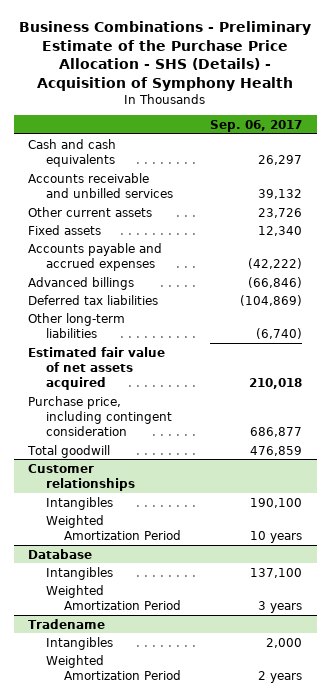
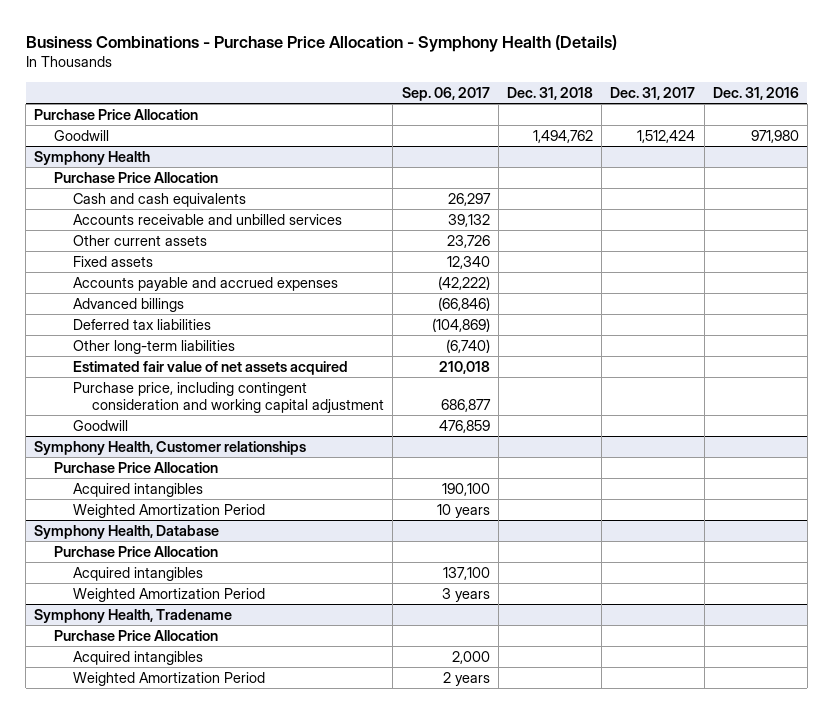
- Business Combinations - Preliminary Estimate of the Purchase Price Allocation - SHS (Details) - Acquisition of Symphony Health
+ Business Combinations - Purchase Price Allocation - Symphony Health (Details)
- | Sep. 06, 2017
+ | Sep. 06, 2017 | Dec. 31, 2018 | Dec. 31, 2017 | Dec. 31, 2016
+ Purchase Price Allocation
+ Goodwill | | 1,494,762 | 1,512,424 | 971,980
+ Symphony Health
+ Purchase Price Allocation
- Purchase price, including contingent consideration | 686,877
- Total goodwill | 476,859
- Customer relationships
- Intangibles | 190,100
+ Purchase price, including contingent consideration and working capital adjustment | 686,877 | | |
+ Goodwill | 476,859 | | |
+ Symphony Health, Customer relationships
+ Purchase Price Allocation
+ Acquired intangibles | 190,100 | | |
- Database
- Intangibles | 137,100
+ Symphony Health, Database
+ Purchase Price Allocation
+ Acquired intangibles | 137,100 | | |
- Tradename
- Intangibles | 2,000
+ Symphony Health, Tradename
+ Purchase Price Allocation
+ Acquired intangibles | 2,000 | | |

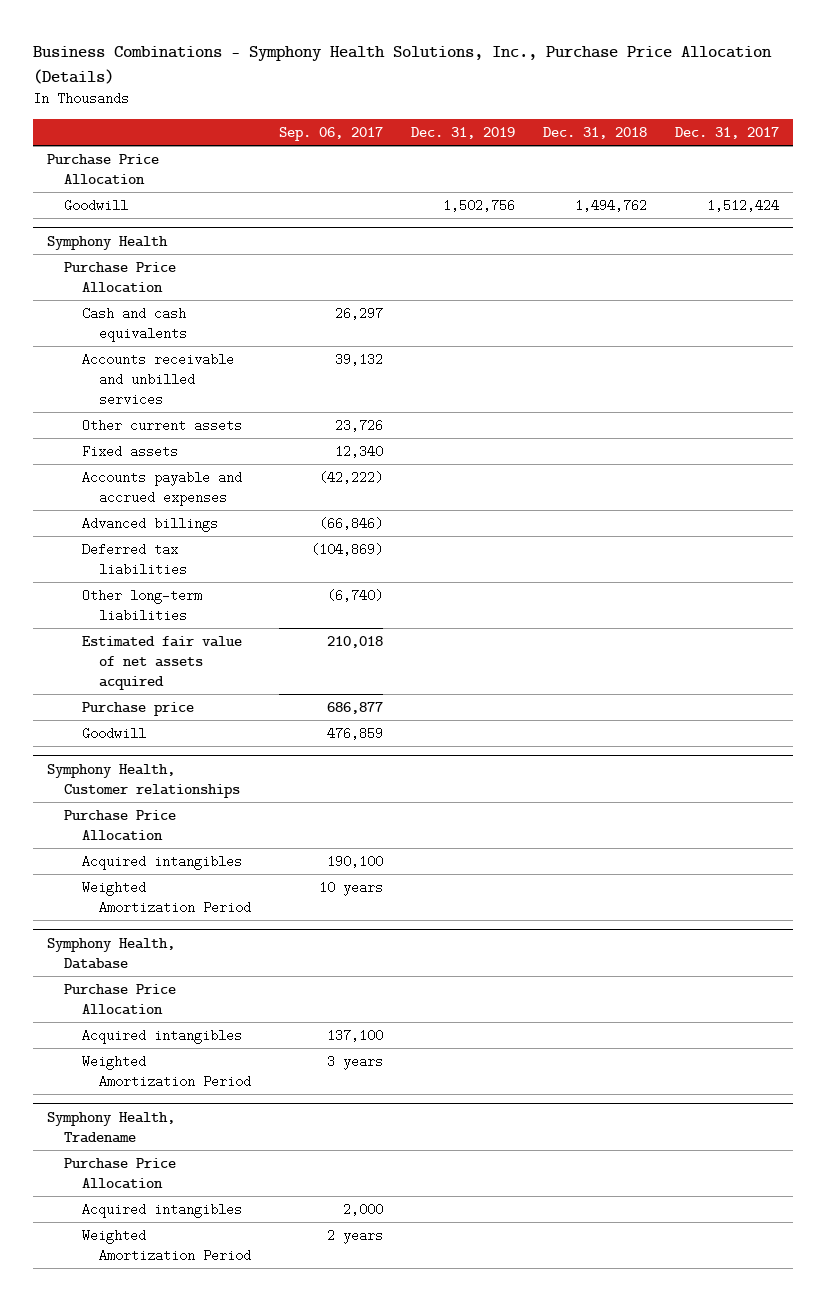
- Business Combinations - Purchase Price Allocation - Symphony Health (Details)
+ Business Combinations - Symphony Health Solutions, Inc., Purchase Price Allocation (Details)
- | Sep. 06, 2017 | Dec. 31, 2018 | Dec. 31, 2017 | Dec. 31, 2016
+ | Sep. 06, 2017 | Dec. 31, 2019 | Dec. 31, 2018 | Dec. 31, 2017
@ Symphony Health
- Purchase price, including contingent consideration and working capital adjustment | 686,877 | | |
+ Purchase price | 686,877 | | |

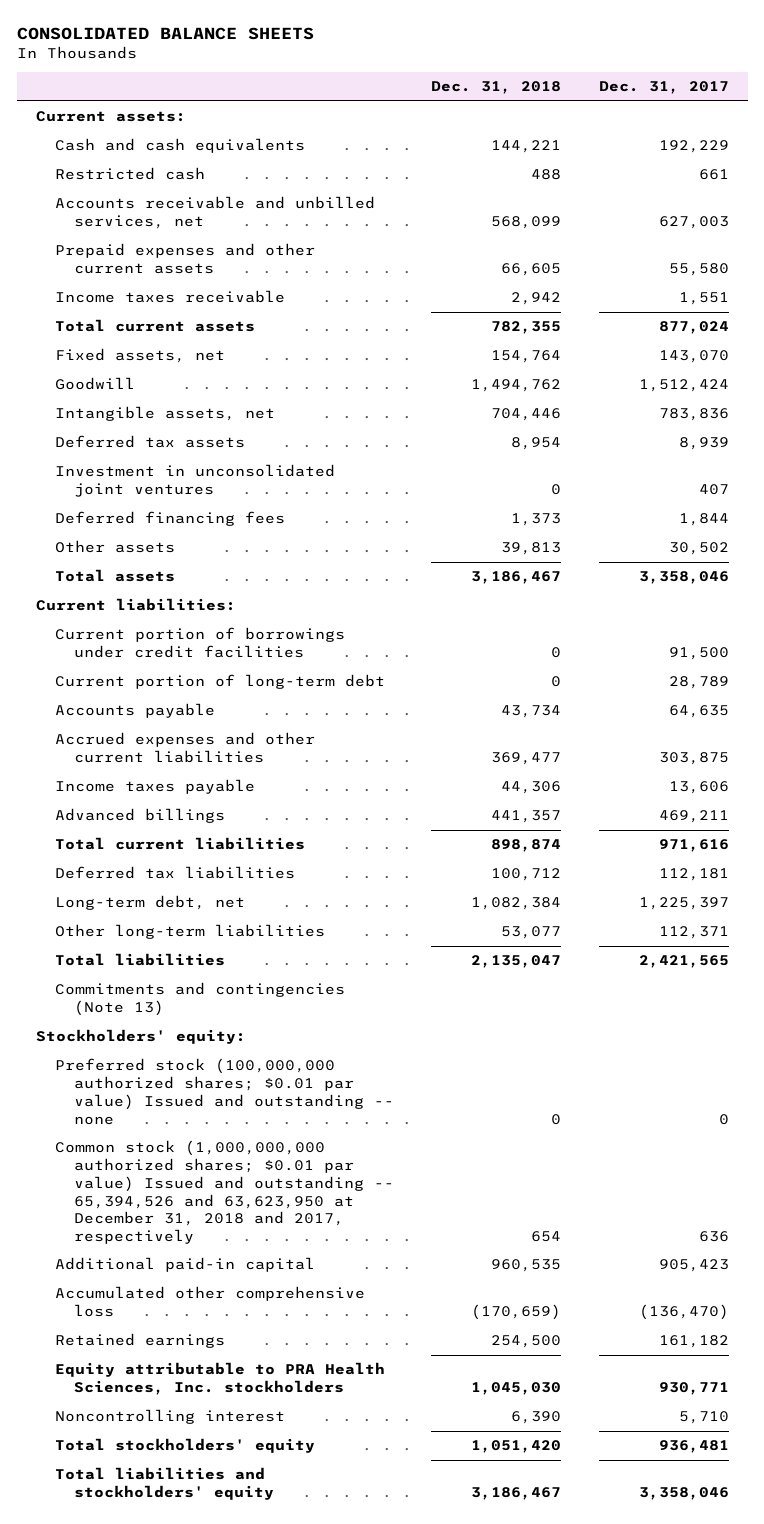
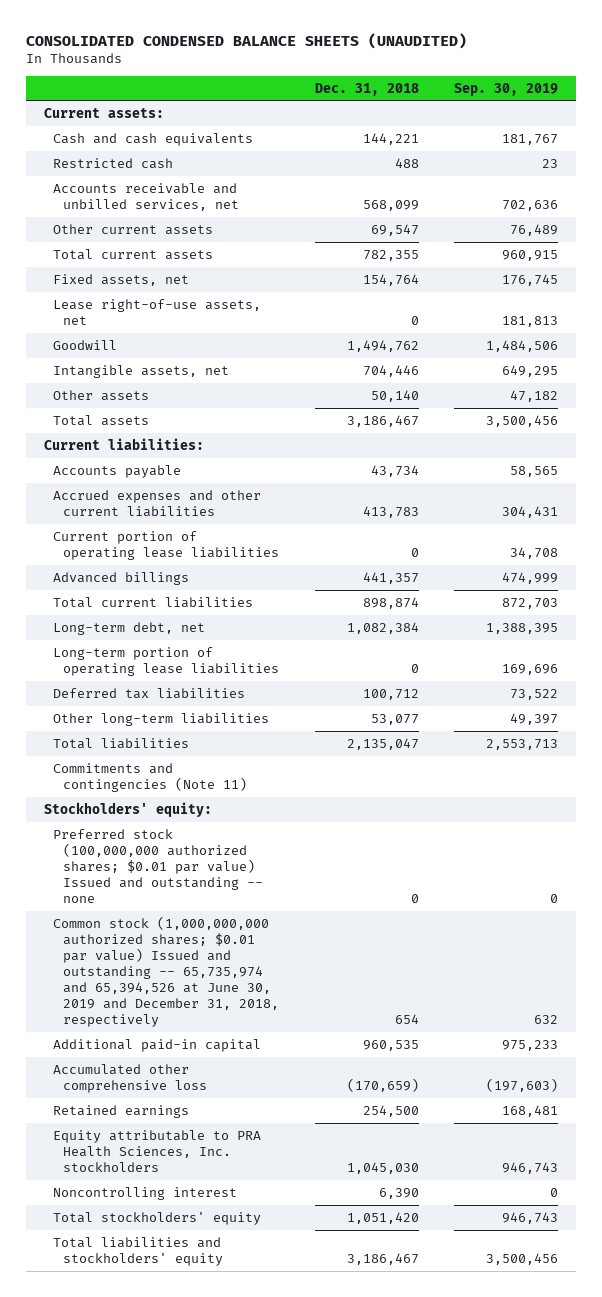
- CONSOLIDATED BALANCE SHEETS
+ CONSOLIDATED CONDENSED BALANCE SHEETS (UNAUDITED)
- | Dec. 31, 2018 | Dec. 31, 2017
+ | Dec. 31, 2018 | Sep. 30, 2019
- Prepaid expenses and other current assets | 66,605 | 55,580
- Income taxes receivable | 2,942 | 1,551
+ Other current assets | 69,547 | 76,489
+ Lease right-of-use assets, net | 0 | 181,813
- Deferred tax assets | 8,954 | 8,939
- Investment in unconsolidated joint ventures | 0 | 407
- Deferred financing fees | 1,373 | 1,844
- Other assets | 39,813 | 30,502
+ Other assets | 50,140 | 47,182
- Current portion of borrowings under credit facilities | 0 | 91,500
- Current portion of long-term debt | 0 | 28,789
- Accrued expenses and other current liabilities | 369,477 | 303,875
- Income taxes payable | 44,306 | 13,606
+ Accrued expenses and other current liabilities | 413,783 | 304,431
+ Current portion of operating lease liabilities | 0 | 34,708
+ Long-term portion of operating lease liabilities | 0 | 169,696
moved down: Deferred tax liabilities | 100,712 | 73,522
- Commitments and contingencies (Note 13)
+ Commitments and contingencies (Note 11)
- Common stock (1,000,000,000 authorized shares; $0.01 par value) Issued and outstanding -- 65,394,526 and 63,623,950 at December 31, 2018 and 2017, respectively | 654 | 636
+ Common stock (1,000,000,000 authorized shares; $0.01 par value) Issued and outstanding -- 65,735,974 and 65,394,526 at June 30, 2019 and December 31, 2018, respectively | 654 | 632

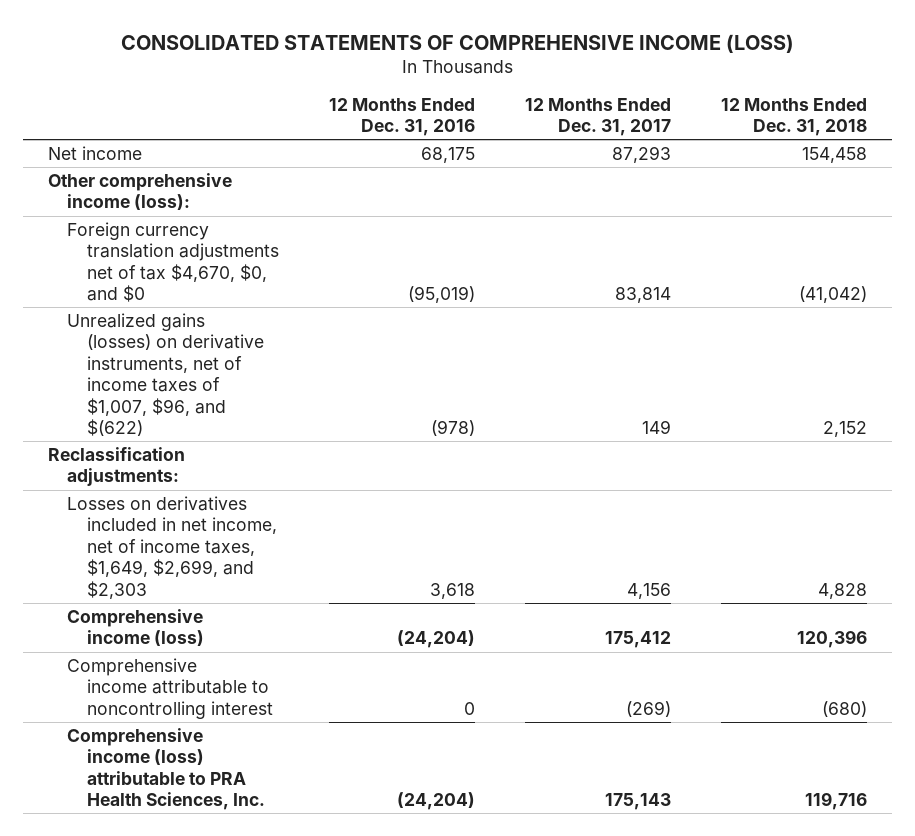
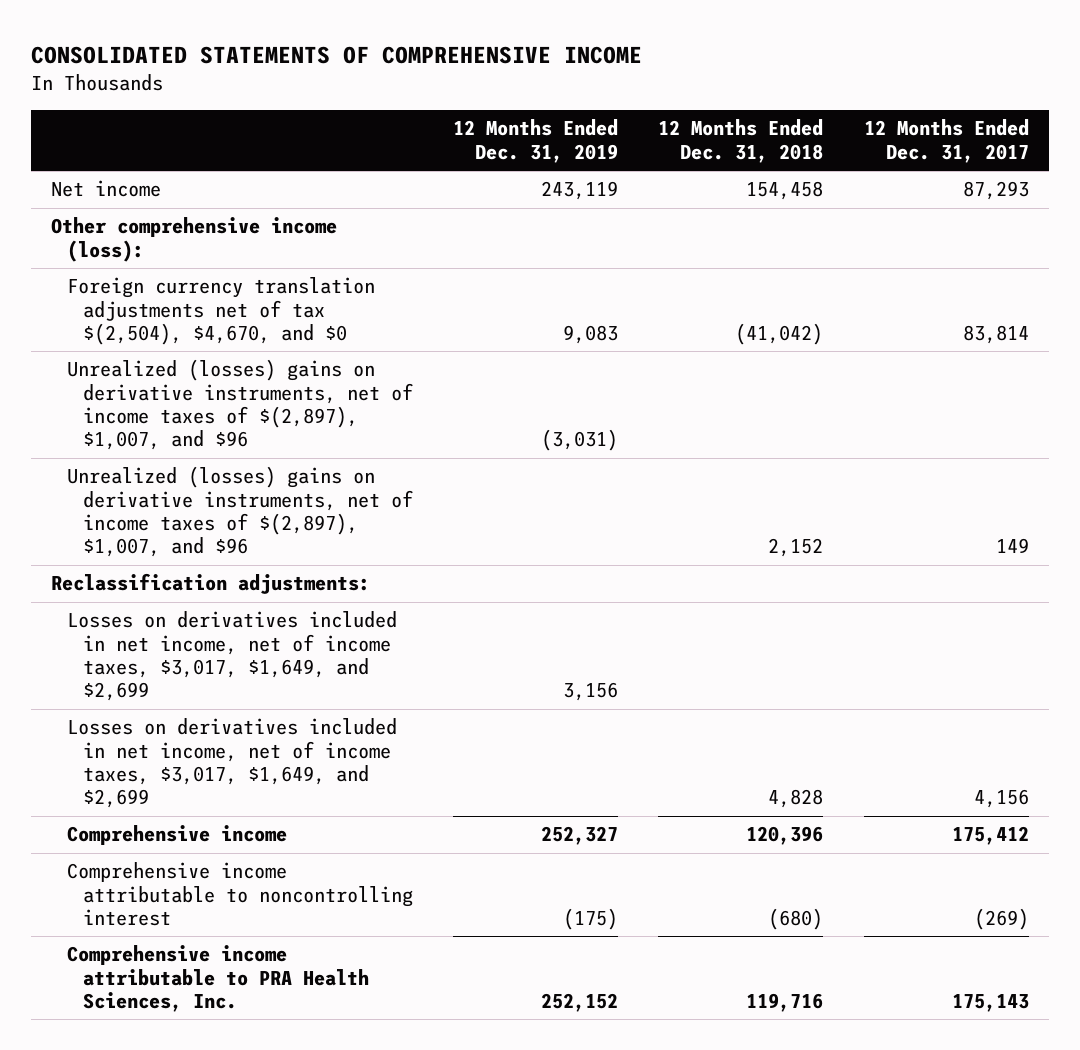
- CONSOLIDATED STATEMENTS OF COMPREHENSIVE INCOME (LOSS)
+ CONSOLIDATED STATEMENTS OF COMPREHENSIVE INCOME
- | 12 Months Ended Dec. 31, 2016 | 12 Months Ended Dec. 31, 2017 | 12 Months Ended Dec. 31, 2018
+ | 12 Months Ended Dec. 31, 2019 | 12 Months Ended Dec. 31, 2018 | 12 Months Ended Dec. 31, 2017
- Foreign currency translation adjustments net of tax $4,670, $0, and $0 | (95,019) | 83,814 | (41,042)
- Unrealized gains (losses) on derivative instruments, net of income taxes of $1,007, $96, and $(622) | (978) | 149 | 2,152
+ Foreign currency translation adjustments net of tax $(2,504), $4,670, and $0 | 9,083 | (41,042) | 83,814
+ Unrealized (losses) gains on derivative instruments, net of income taxes of $(2,897), $1,007, and $96 | (3,031) | |
+ Unrealized (losses) gains on derivative instruments, net of income taxes of $(2,897), $1,007, and $96 | | 2,152 | 149
- Losses on derivatives included in net income, net of income taxes, $1,649, $2,699, and $2,303 | 3,618 | 4,156 | 4,828
- Comprehensive income (loss) | (24,204) | 175,412 | 120,396
+ Losses on derivatives included in net income, net of income taxes, $3,017, $1,649, and $2,699 | 3,156 | |
+ Losses on derivatives included in net income, net of income taxes, $3,017, $1,649, and $2,699 | | 4,828 | 4,156
+ Comprehensive income | 252,327 | 120,396 | 175,412
- Comprehensive income (loss) attributable to PRA Health Sciences, Inc. | (24,204) | 175,143 | 119,716
+ Comprehensive income attributable to PRA Health Sciences, Inc. | 252,152 | 119,716 | 175,143

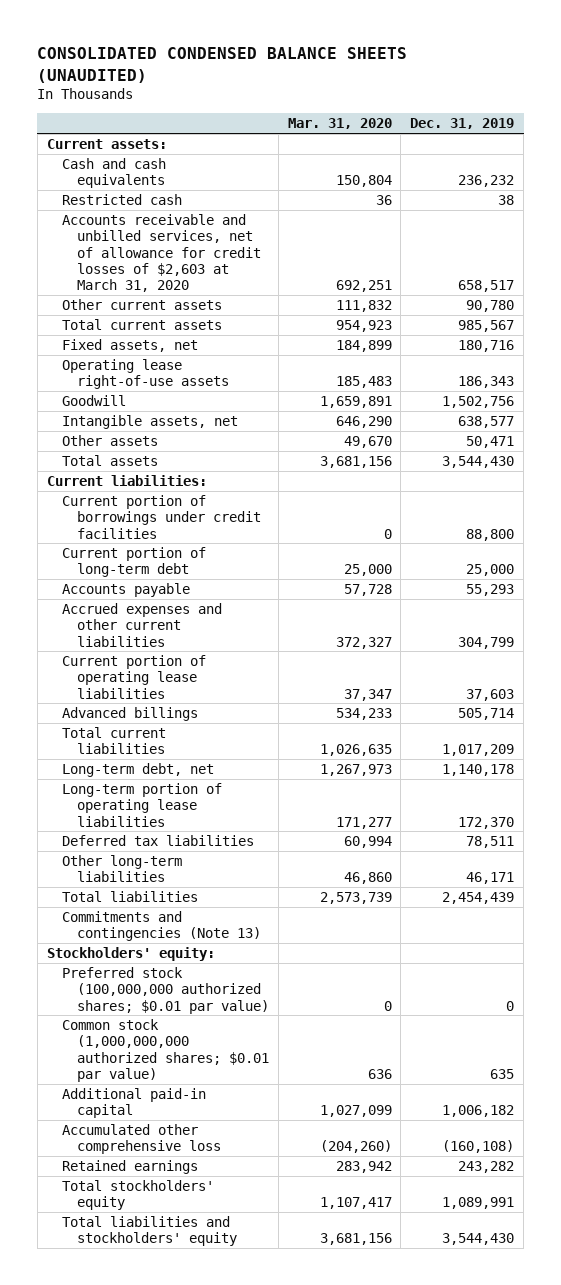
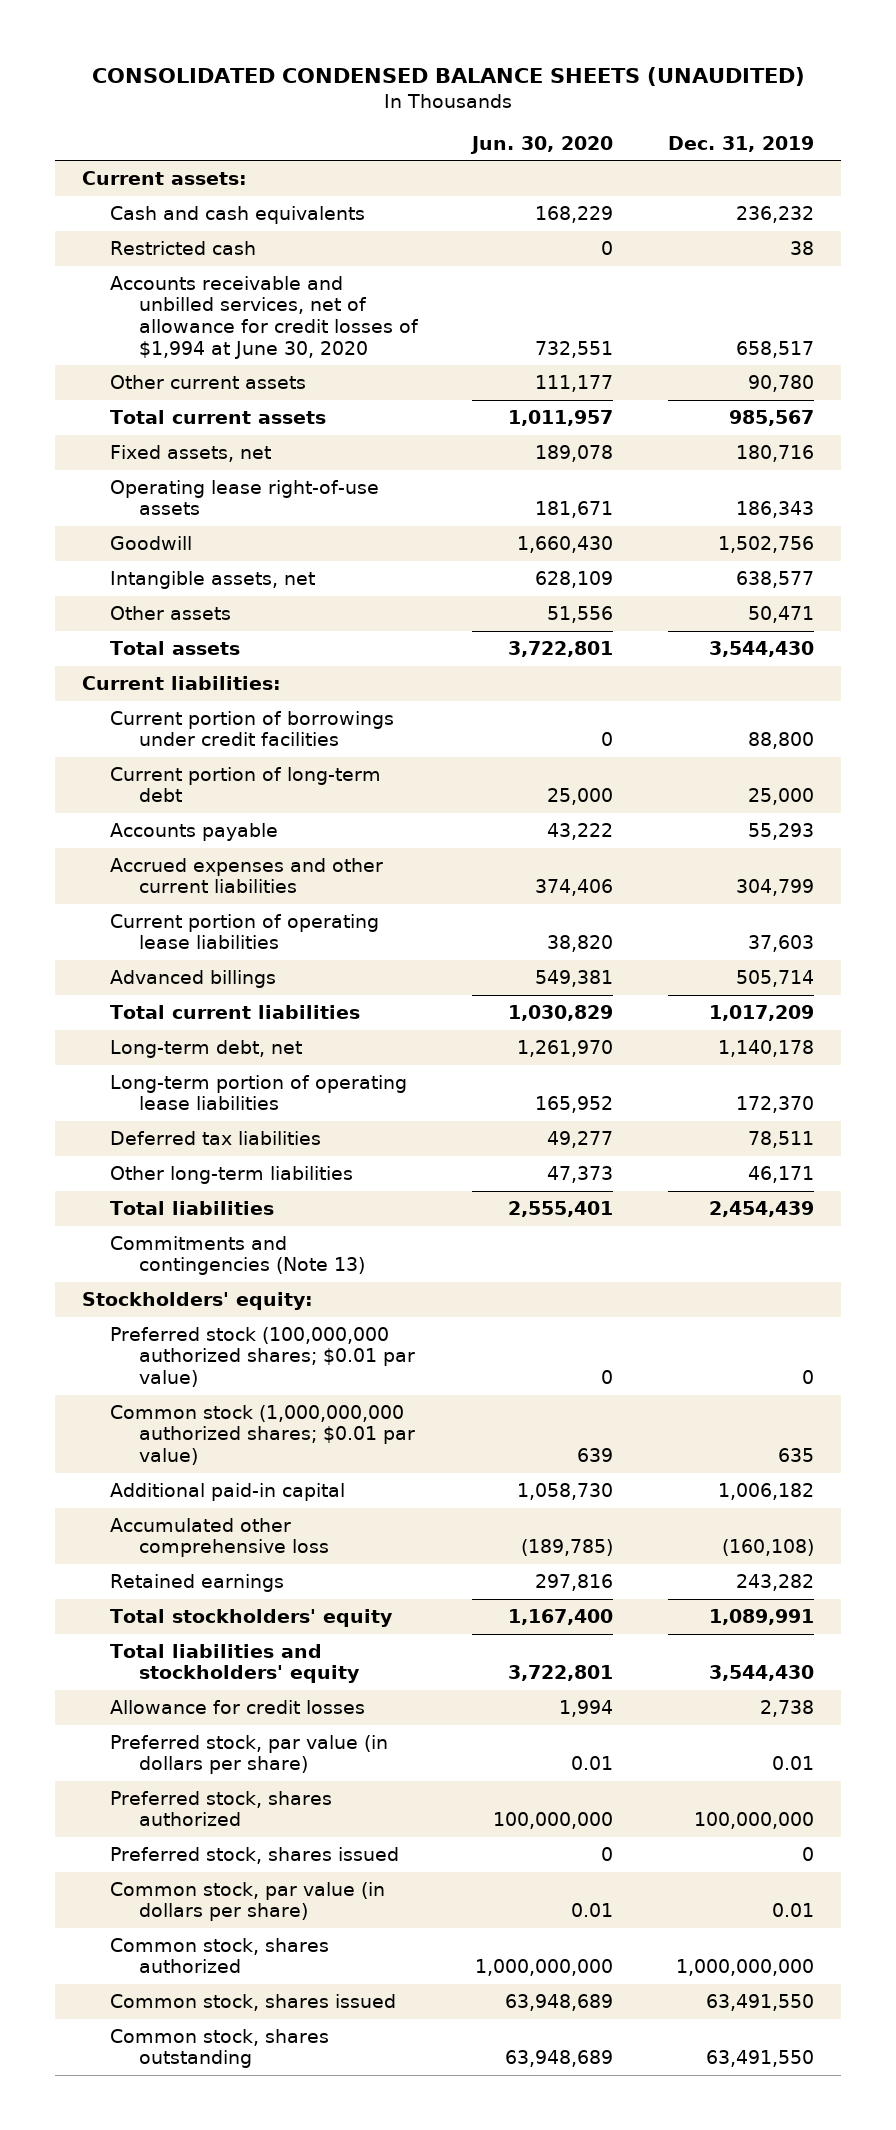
- | Mar. 31, 2020 | Dec. 31, 2019
+ | Jun. 30, 2020 | Dec. 31, 2019
- Accounts receivable and unbilled services, net of allowance for credit losses of $2,603 at March 31, 2020 | 692,251 | 658,517
+ Accounts receivable and unbilled services, net of allowance for credit losses of $1,994 at June 30, 2020 | 732,551 | 658,517
+ Allowance for credit losses | 1,994 | 2,738
+ Preferred stock, par value (in dollars per share) | 0.01 | 0.01
+ Preferred stock, shares authorized | 100,000,000 | 100,000,000
+ Preferred stock, shares issued | 0 | 0
+ Common stock, par value (in dollars per share) | 0.01 | 0.01
+ Common stock, shares authorized | 1,000,000,000 | 1,000,000,000
+ Common stock, shares issued | 63,948,689 | 63,491,550
+ Common stock, shares outstanding | 63,948,689 | 63,491,550

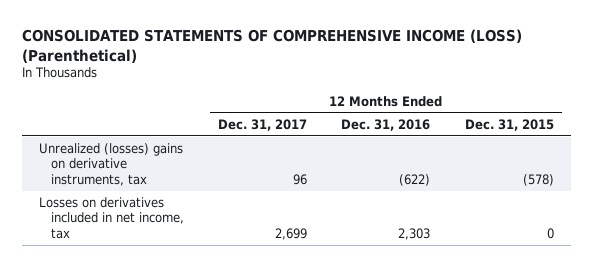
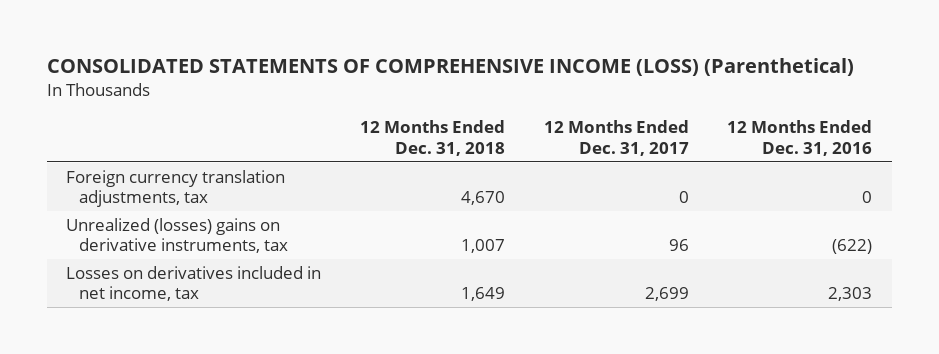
- | 12 Months Ended Dec. 31, 2017 | 12 Months Ended Dec. 31, 2016 | 12 Months Ended Dec. 31, 2015
+ | 12 Months Ended Dec. 31, 2018 | 12 Months Ended Dec. 31, 2017 | 12 Months Ended Dec. 31, 2016
+ Foreign currency translation adjustments, tax | 4,670 | 0 | 0

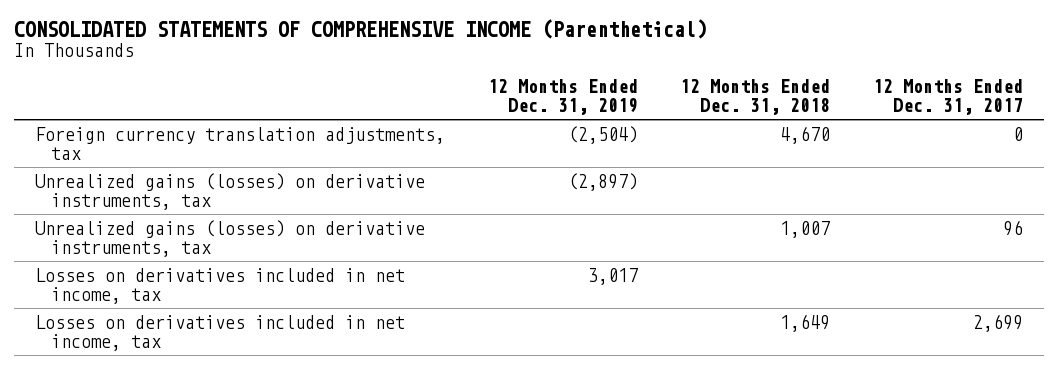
- CONSOLIDATED STATEMENTS OF COMPREHENSIVE INCOME (LOSS) (Parenthetical)
+ CONSOLIDATED STATEMENTS OF COMPREHENSIVE INCOME (Parenthetical)
- | 12 Months Ended Dec. 31, 2018 | 12 Months Ended Dec. 31, 2017 | 12 Months Ended Dec. 31, 2016
+ | 12 Months Ended Dec. 31, 2019 | 12 Months Ended Dec. 31, 2018 | 12 Months Ended Dec. 31, 2017
- Unrealized (losses) gains on derivative instruments, tax | 1,007 | 96 | (622)
+ Unrealized gains (losses) on derivative instruments, tax | (2,897) | |
+ Unrealized gains (losses) on derivative instruments, tax | | 1,007 | 96
+ Losses on derivatives included in net income, tax | 3,017 | |

